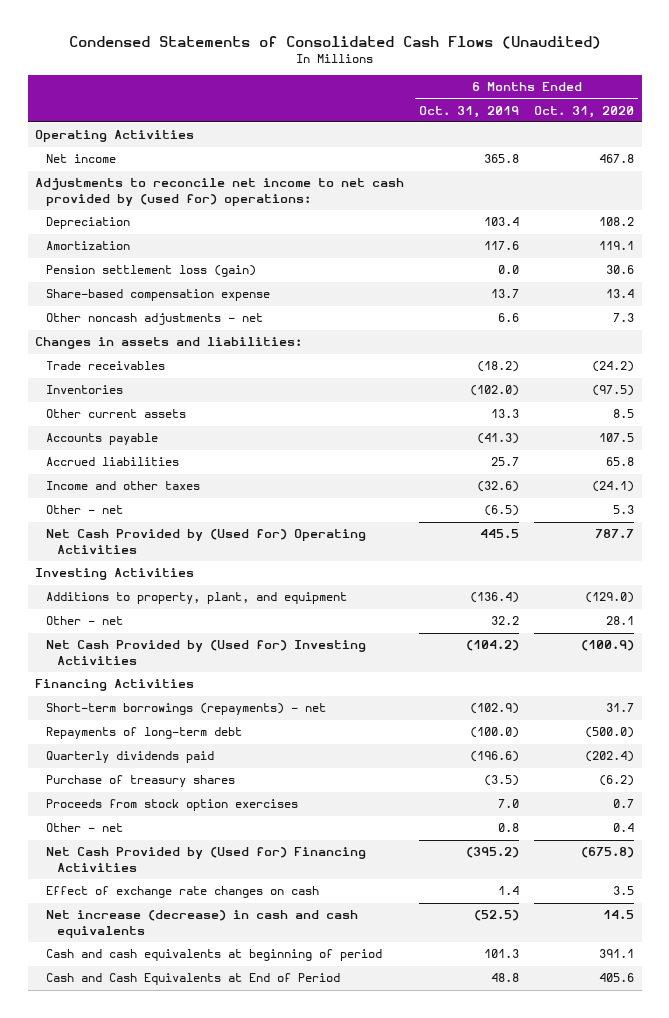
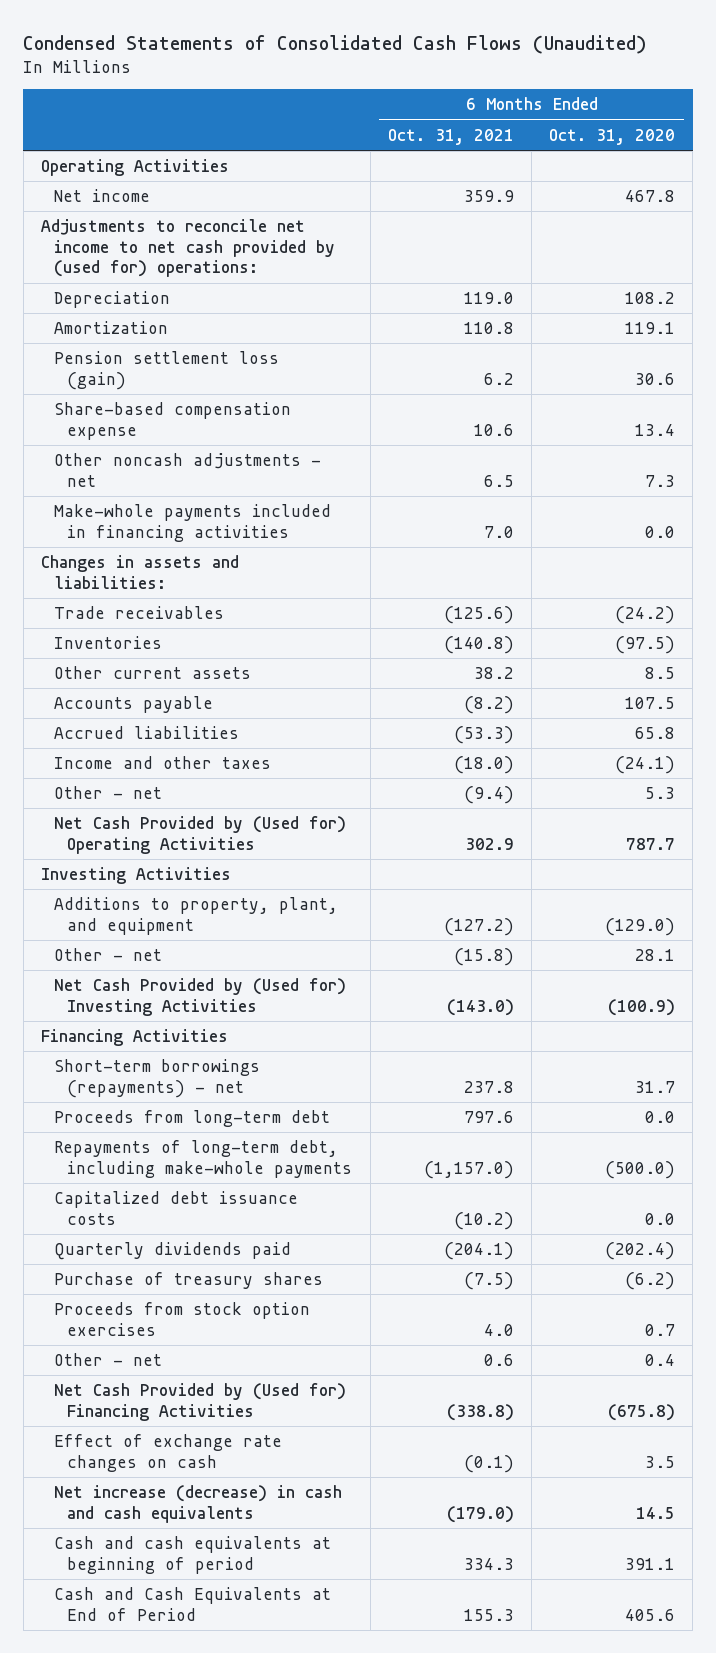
- | 6 Months Ended Oct. 31, 2019 | 6 Months Ended Oct. 31, 2020
+ | 6 Months Ended Oct. 31, 2021 | 6 Months Ended Oct. 31, 2020
+ Make-whole payments included in financing activities | 7.0 | 0.0
- Repayments of long-term debt | (100.0) | (500.0)
+ Proceeds from long-term debt | 797.6 | 0.0
+ Repayments of long-term debt, including make-whole payments | (1,157.0) | (500.0)
+ Capitalized debt issuance costs | (10.2) | 0.0

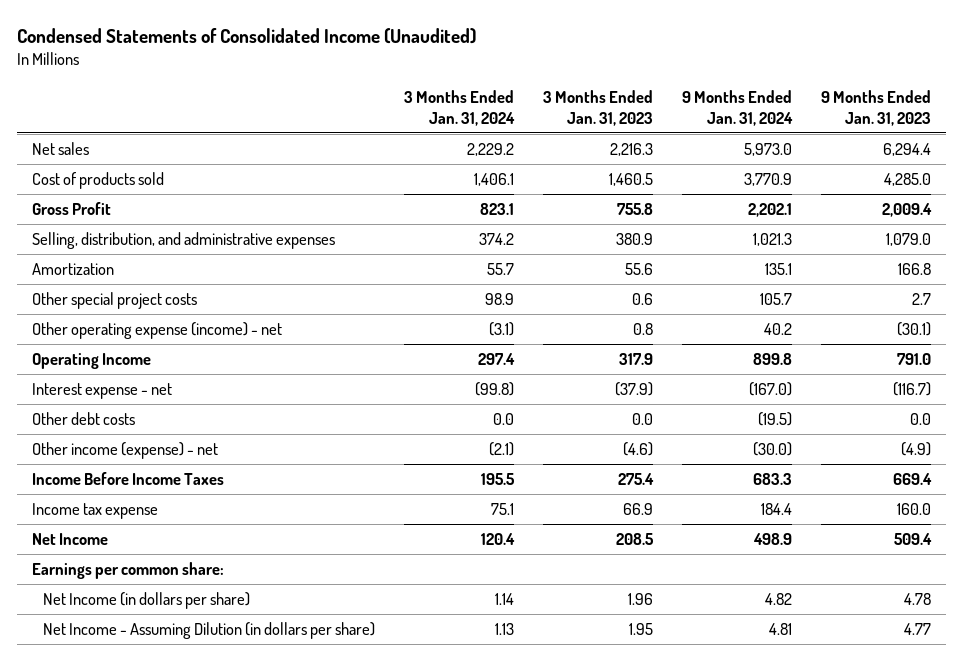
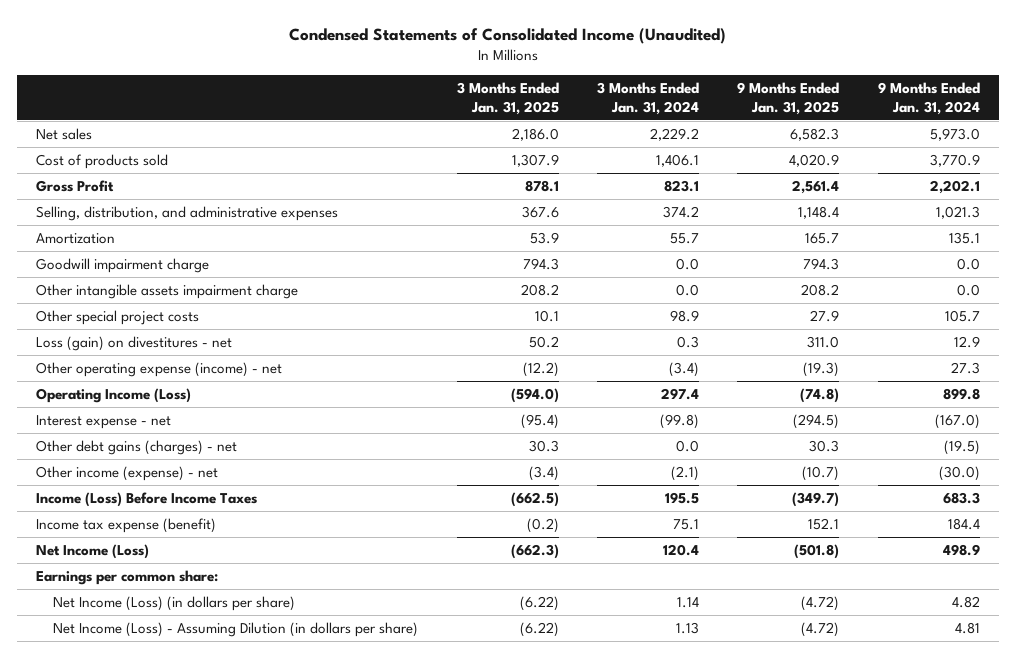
- | 3 Months Ended Jan. 31, 2024 | 3 Months Ended Jan. 31, 2023 | 9 Months Ended Jan. 31, 2024 | 9 Months Ended Jan. 31, 2023
+ | 3 Months Ended Jan. 31, 2025 | 3 Months Ended Jan. 31, 2024 | 9 Months Ended Jan. 31, 2025 | 9 Months Ended Jan. 31, 2024
+ Goodwill impairment charge | 794.3 | 0.0 | 794.3 | 0.0
+ Other intangible assets impairment charge | 208.2 | 0.0 | 208.2 | 0.0
- Other operating expense (income) - net | (3.1) | 0.8 | 40.2 | (30.1)
- Operating Income | 297.4 | 317.9 | 899.8 | 791.0
+ Loss (gain) on divestitures - net | 50.2 | 0.3 | 311.0 | 12.9
+ Other operating expense (income) - net | (12.2) | (3.4) | (19.3) | 27.3
+ Operating Income (Loss) | (594.0) | 297.4 | (74.8) | 899.8
- Other debt costs | 0.0 | 0.0 | (19.5) | 0.0
+ Other debt gains (charges) - net | 30.3 | 0.0 | 30.3 | (19.5)
- Income Before Income Taxes | 195.5 | 275.4 | 683.3 | 669.4
- Income tax expense | 75.1 | 66.9 | 184.4 | 160.0
- Net Income | 120.4 | 208.5 | 498.9 | 509.4
+ Income (Loss) Before Income Taxes | (662.5) | 195.5 | (349.7) | 683.3
+ Income tax expense (benefit) | (0.2) | 75.1 | 152.1 | 184.4
+ Net Income (Loss) | (662.3) | 120.4 | (501.8) | 498.9
- Net Income (in dollars per share) | 1.14 | 1.96 | 4.82 | 4.78
- Net Income - Assuming Dilution (in dollars per share) | 1.13 | 1.95 | 4.81 | 4.77
+ Net Income (Loss) (in dollars per share) | (6.22) | 1.14 | (4.72) | 4.82
+ Net Income (Loss) - Assuming Dilution (in dollars per share) | (6.22) | 1.13 | (4.72) | 4.81

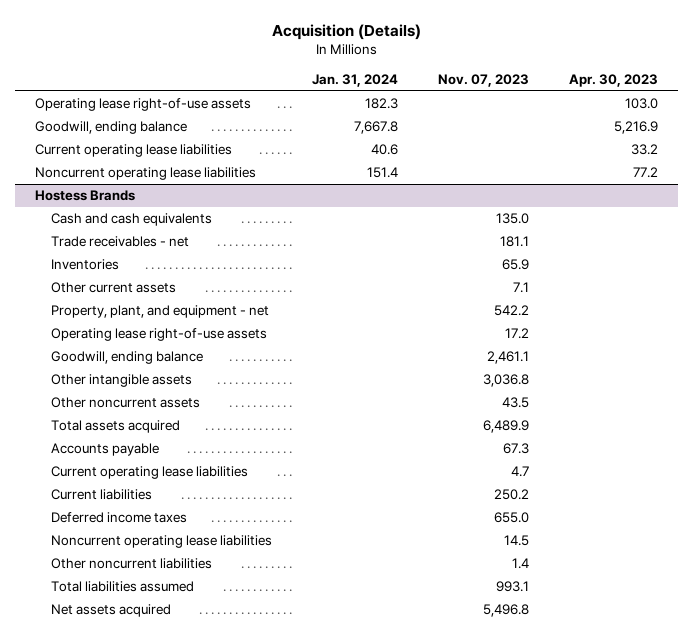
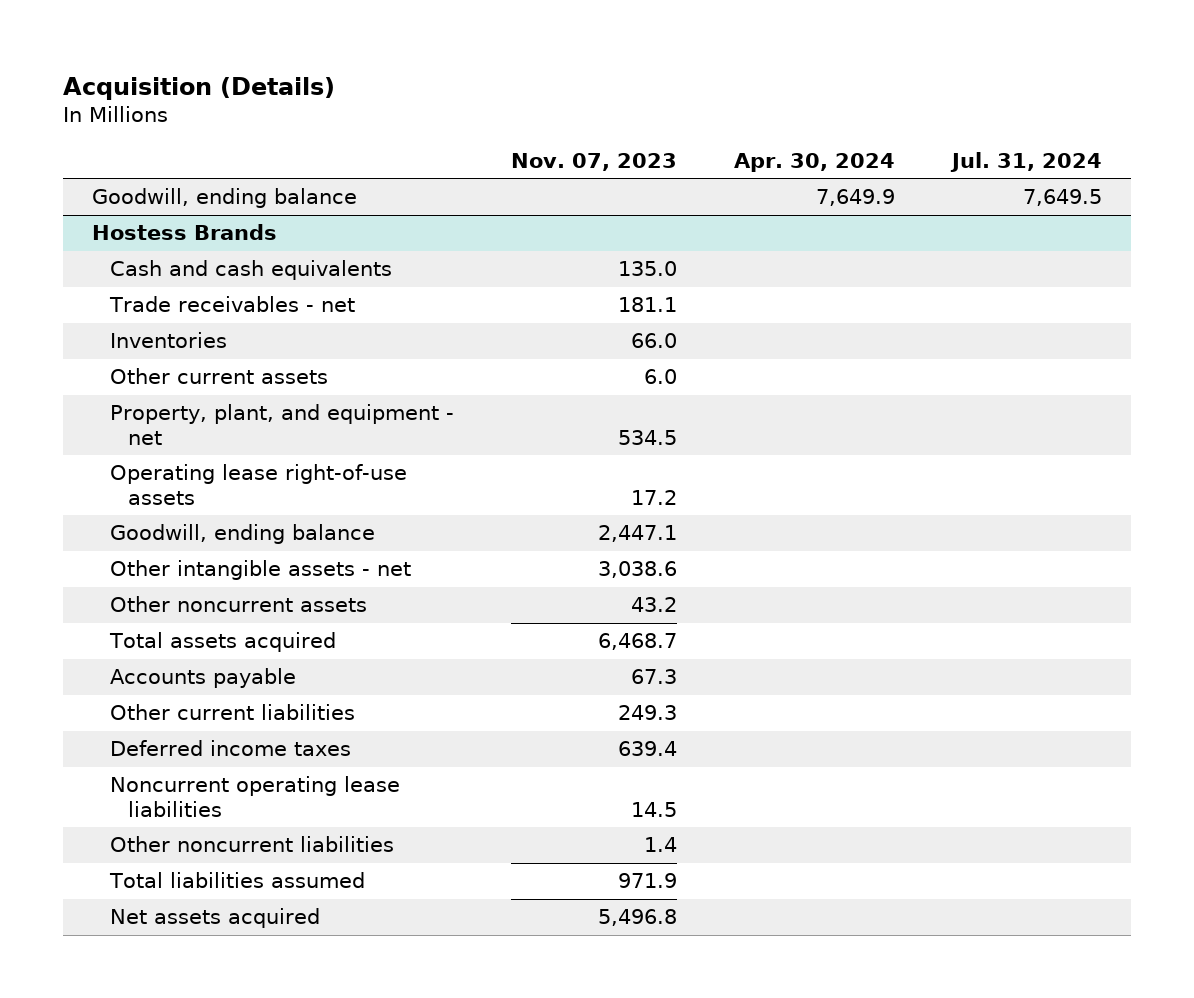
- | Jan. 31, 2024 | Nov. 07, 2023 | Apr. 30, 2023
+ | Nov. 07, 2023 | Apr. 30, 2024 | Jul. 31, 2024
- Operating lease right-of-use assets | 182.3 | | 103.0
- Current operating lease liabilities | 40.6 | | 33.2
- Noncurrent operating lease liabilities | 151.4 | | 77.2
@ Hostess Brands
- Inventories | | 65.9 |
- Other current assets | | 7.1 |
- Property, plant, and equipment - net | | 542.2 |
+ Inventories | 66.0 | |
+ Other current assets | 6.0 | |
+ Property, plant, and equipment - net | 534.5 | |
- Goodwill, ending balance | | 2,461.1 |
- Other intangible assets | | 3,036.8 |
- Other noncurrent assets | | 43.5 |
- Total assets acquired | | 6,489.9 |
+ Goodwill, ending balance | 2,447.1 | |
+ Other intangible assets - net | 3,038.6 | |
+ Other noncurrent assets | 43.2 | |
+ Total assets acquired | 6,468.7 | |
- Current operating lease liabilities | | 4.7 |
- Current liabilities | | 250.2 |
- Deferred income taxes | | 655.0 |
+ Other current liabilities | 249.3 | |
+ Deferred income taxes | 639.4 | |
- Total liabilities assumed | | 993.1 |
+ Total liabilities assumed | 971.9 | |

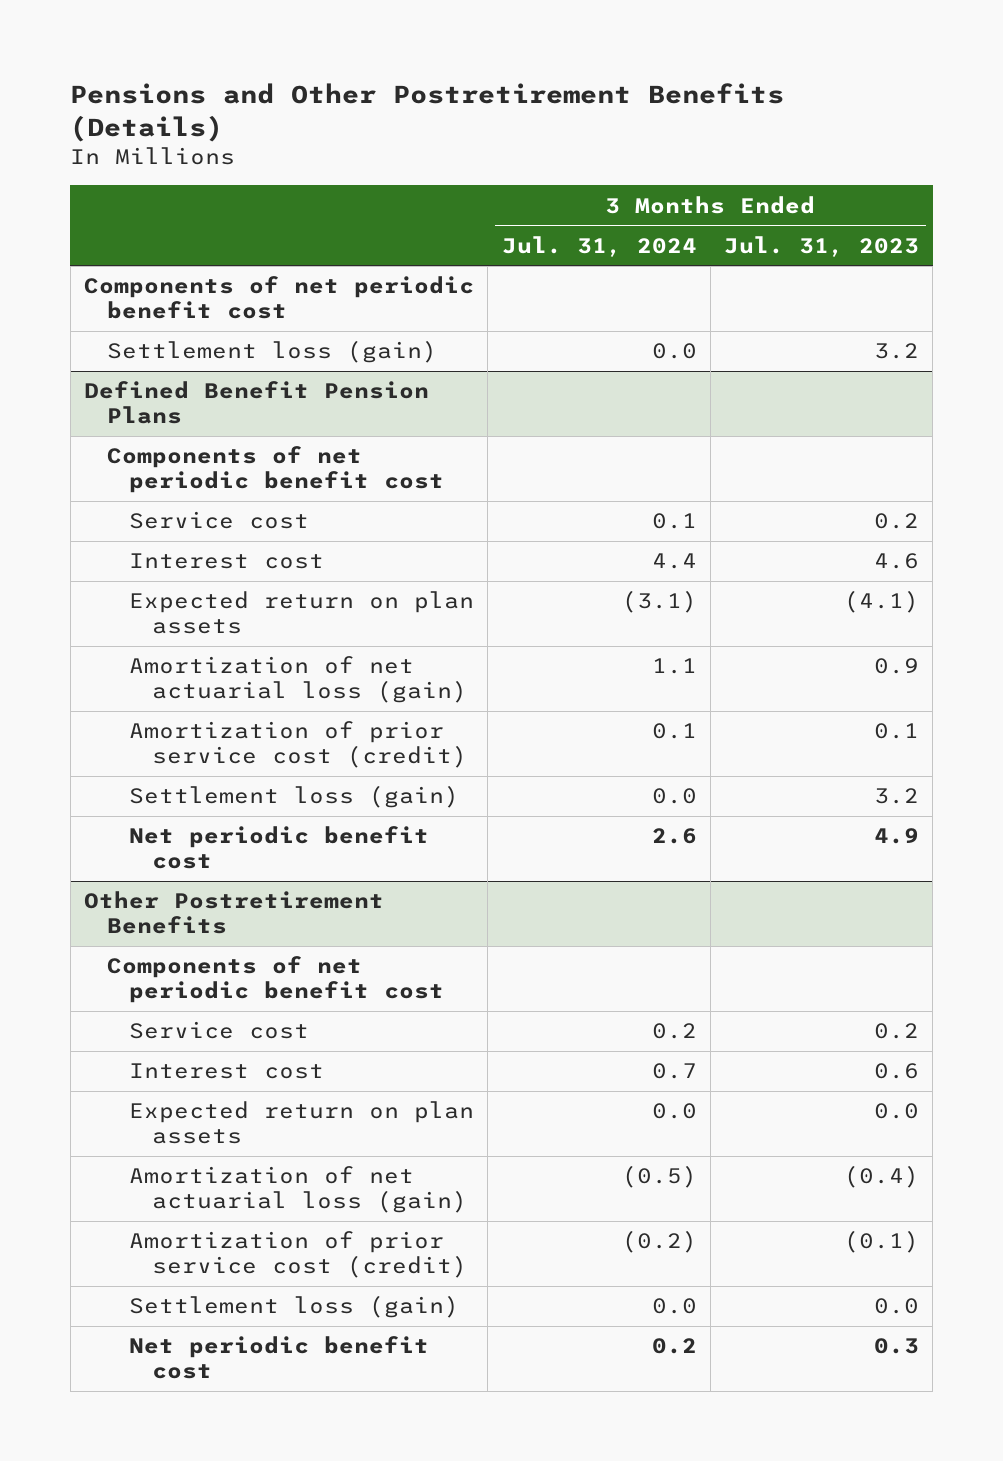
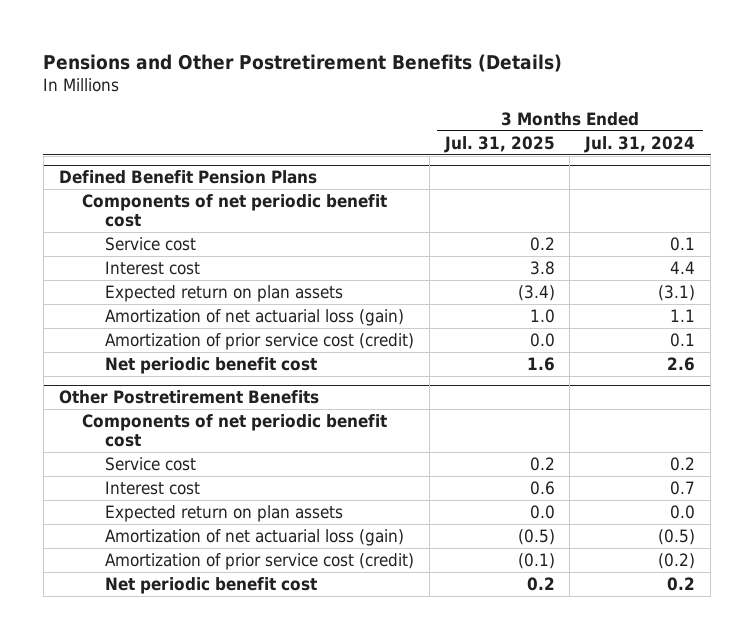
- | 3 Months Ended Jul. 31, 2024 | 3 Months Ended Jul. 31, 2023
+ | 3 Months Ended Jul. 31, 2025 | 3 Months Ended Jul. 31, 2024
- Components of net periodic benefit cost
- Settlement loss (gain) | 0.0 | 3.2
@ Defined Benefit Pension Plans
- Settlement loss (gain) | 0.0 | 3.2
@ Other Postretirement Benefits
- Settlement loss (gain) | 0.0 | 0.0

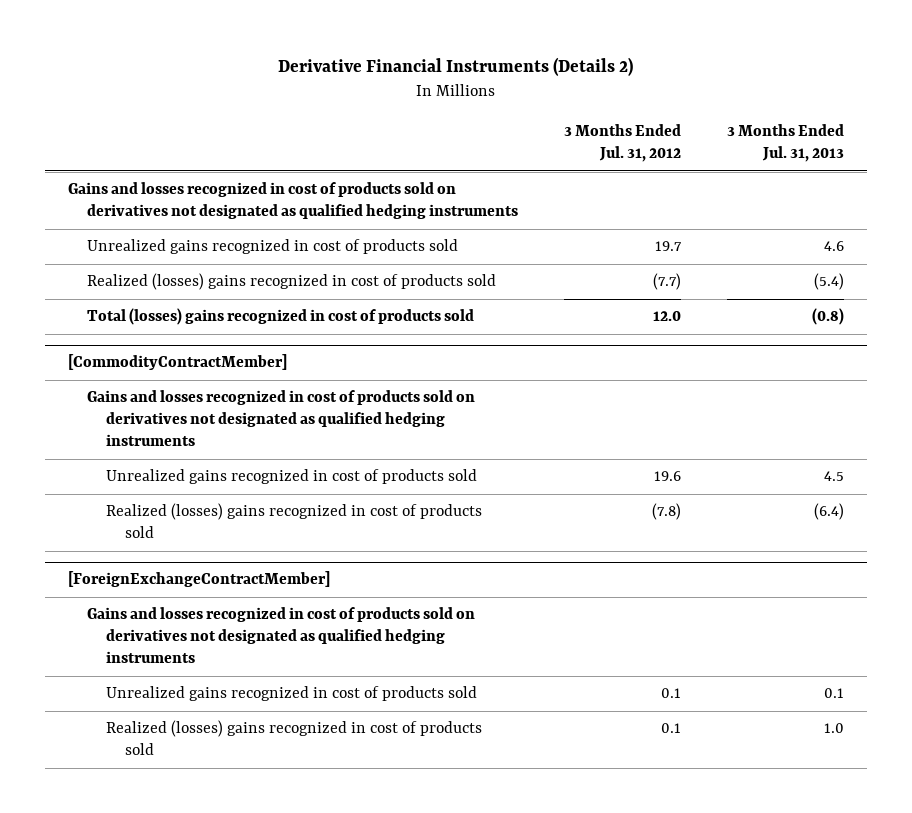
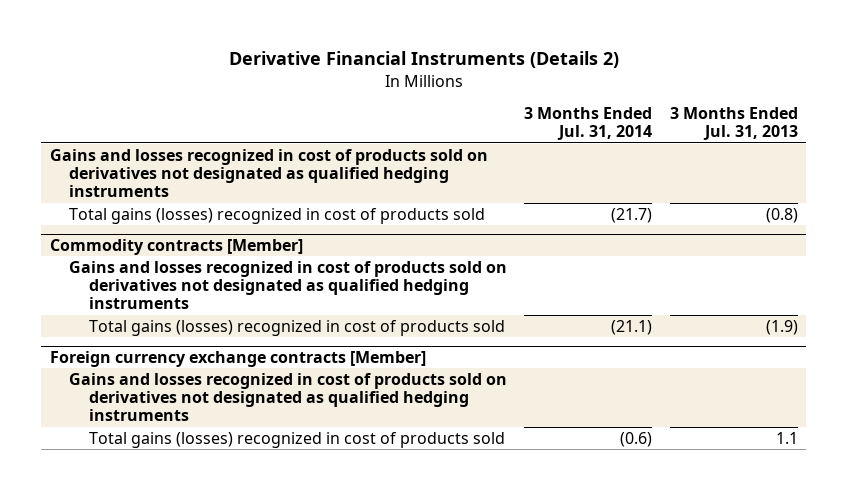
- | 3 Months Ended Jul. 31, 2012 | 3 Months Ended Jul. 31, 2013
+ | 3 Months Ended Jul. 31, 2014 | 3 Months Ended Jul. 31, 2013
- Unrealized gains recognized in cost of products sold | 19.7 | 4.6
- Realized (losses) gains recognized in cost of products sold | (7.7) | (5.4)
- Total (losses) gains recognized in cost of products sold | 12.0 | (0.8)
- [CommodityContractMember]
+ Total gains (losses) recognized in cost of products sold | (21.7) | (0.8)
+ Commodity contracts [Member]
- Unrealized gains recognized in cost of products sold | 19.6 | 4.5
- Realized (losses) gains recognized in cost of products sold | (7.8) | (6.4)
- [ForeignExchangeContractMember]
+ Total gains (losses) recognized in cost of products sold | (21.1) | (1.9)
+ Foreign currency exchange contracts [Member]
- Unrealized gains recognized in cost of products sold | 0.1 | 0.1
- Realized (losses) gains recognized in cost of products sold | 0.1 | 1.0
+ Total gains (losses) recognized in cost of products sold | (0.6) | 1.1

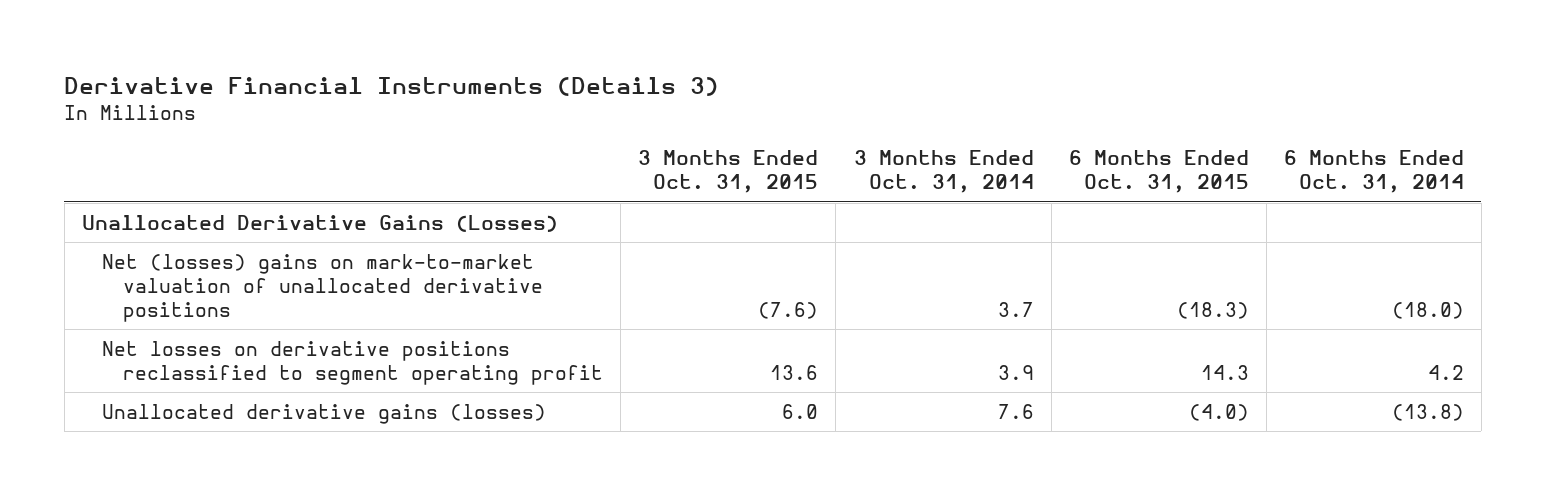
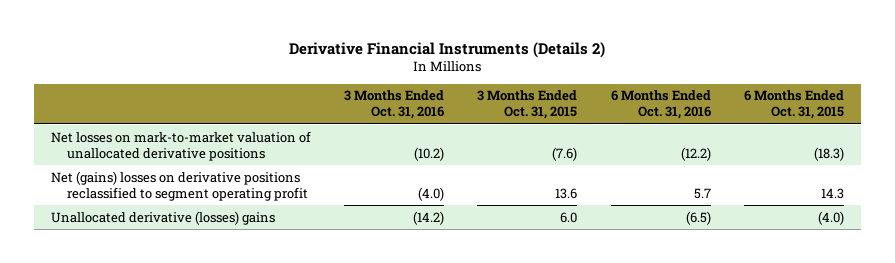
- Derivative Financial Instruments (Details 3)
+ Derivative Financial Instruments (Details 2)
- | 3 Months Ended Oct. 31, 2015 | 3 Months Ended Oct. 31, 2014 | 6 Months Ended Oct. 31, 2015 | 6 Months Ended Oct. 31, 2014
+ | 3 Months Ended Oct. 31, 2016 | 3 Months Ended Oct. 31, 2015 | 6 Months Ended Oct. 31, 2016 | 6 Months Ended Oct. 31, 2015
- Unallocated Derivative Gains (Losses)
- Net (losses) gains on mark-to-market valuation of unallocated derivative positions | (7.6) | 3.7 | (18.3) | (18.0)
- Net losses on derivative positions reclassified to segment operating profit | 13.6 | 3.9 | 14.3 | 4.2
- Unallocated derivative gains (losses) | 6.0 | 7.6 | (4.0) | (13.8)
+ Net losses on mark-to-market valuation of unallocated derivative positions | (10.2) | (7.6) | (12.2) | (18.3)
+ Net (gains) losses on derivative positions reclassified to segment operating profit | (4.0) | 13.6 | 5.7 | 14.3
+ Unallocated derivative (losses) gains | (14.2) | 6.0 | (6.5) | (4.0)

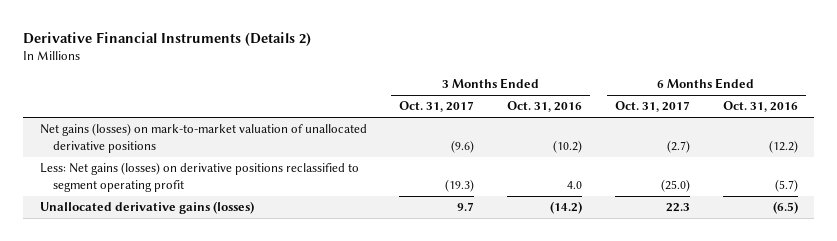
- | 3 Months Ended Oct. 31, 2016 | 3 Months Ended Oct. 31, 2015 | 6 Months Ended Oct. 31, 2016 | 6 Months Ended Oct. 31, 2015
+ | 3 Months Ended Oct. 31, 2017 | 3 Months Ended Oct. 31, 2016 | 6 Months Ended Oct. 31, 2017 | 6 Months Ended Oct. 31, 2016
- Net losses on mark-to-market valuation of unallocated derivative positions | (10.2) | (7.6) | (12.2) | (18.3)
- Net (gains) losses on derivative positions reclassified to segment operating profit | (4.0) | 13.6 | 5.7 | 14.3
- Unallocated derivative (losses) gains | (14.2) | 6.0 | (6.5) | (4.0)
+ Net gains (losses) on mark-to-market valuation of unallocated derivative positions | (9.6) | (10.2) | (2.7) | (12.2)
+ Less: Net gains (losses) on derivative positions reclassified to segment operating profit | (19.3) | 4.0 | (25.0) | (5.7)
+ Unallocated derivative gains (losses) | 9.7 | (14.2) | 22.3 | (6.5)

